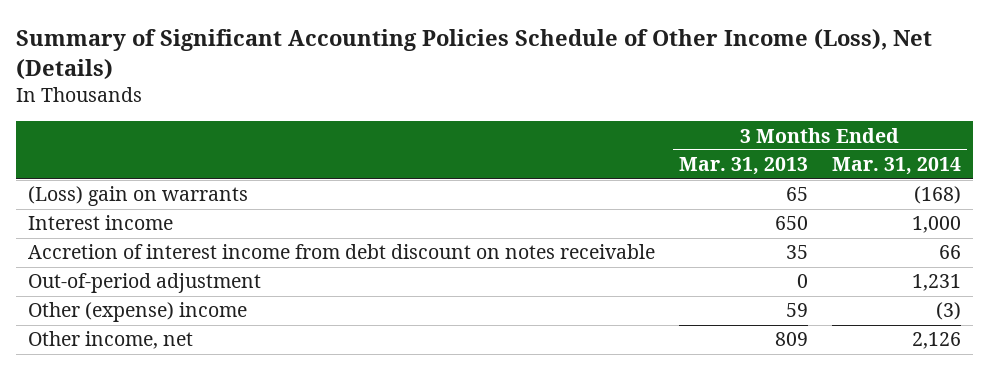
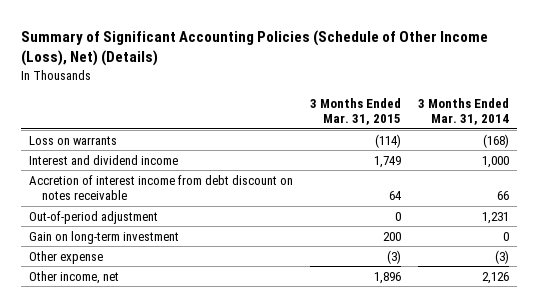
- Summary of Significant Accounting Policies Schedule of Other Income (Loss), Net (Details)
+ Summary of Significant Accounting Policies (Schedule of Other Income (Loss), Net) (Details)
- | 3 Months Ended Mar. 31, 2013 | 3 Months Ended Mar. 31, 2014
+ | 3 Months Ended Mar. 31, 2015 | 3 Months Ended Mar. 31, 2014
- (Loss) gain on warrants | 65 | (168)
- Interest income | 650 | 1,000
+ Loss on warrants | (114) | (168)
+ Interest and dividend income | 1,749 | 1,000
- Other (expense) income | 59 | (3)
+ Gain on long-term investment | 200 | 0
+ Other expense | (3) | (3)

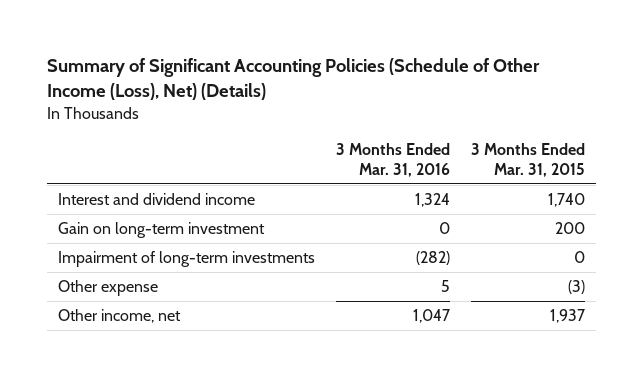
- | 3 Months Ended Mar. 31, 2015 | 3 Months Ended Mar. 31, 2014
+ | 3 Months Ended Mar. 31, 2016 | 3 Months Ended Mar. 31, 2015
- Loss on warrants | (114) | (168)
- Interest and dividend income | 1,749 | 1,000
- Accretion of interest income from debt discount on notes receivable | 64 | 66
- Out-of-period adjustment | 0 | 1,231
+ Interest and dividend income | 1,324 | 1,740
+ Impairment of long-term investments | (282) | 0
- Other income, net | 1,896 | 2,126
+ Other income, net | 1,047 | 1,937

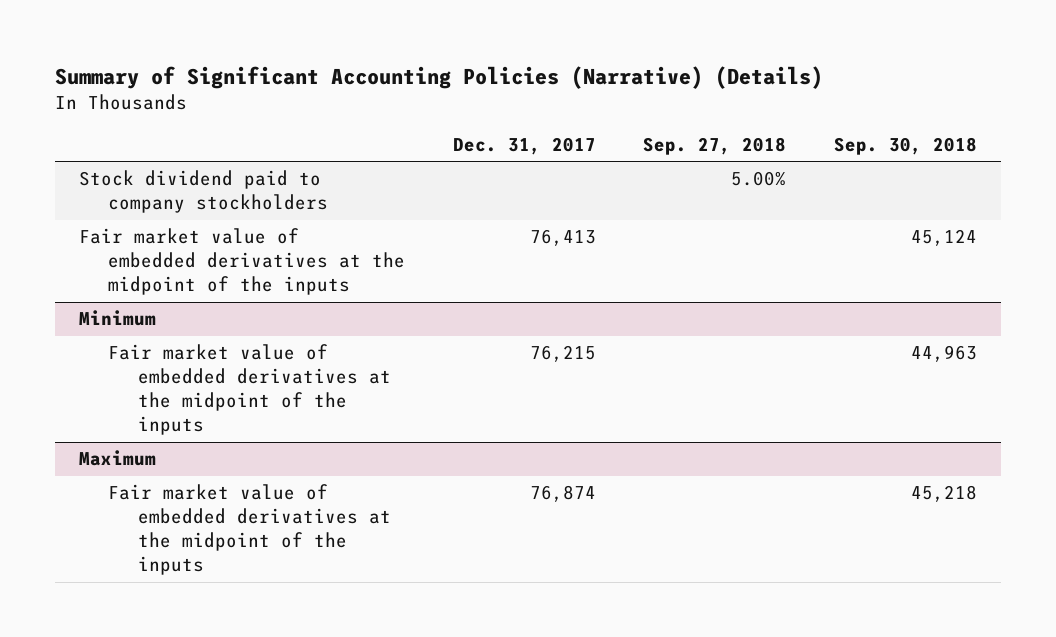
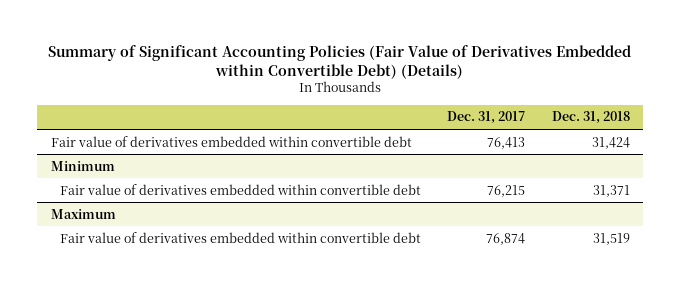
- Summary of Significant Accounting Policies (Narrative) (Details)
+ Summary of Significant Accounting Policies (Fair Value of Derivatives Embedded within Convertible Debt) (Details)
- | Dec. 31, 2017 | Sep. 27, 2018 | Sep. 30, 2018
+ | Dec. 31, 2017 | Dec. 31, 2018
- Stock dividend paid to company stockholders | | 5.00% |
- Fair market value of embedded derivatives at the midpoint of the inputs | 76,413 | | 45,124
+ Fair value of derivatives embedded within convertible debt | 76,413 | 31,424
@ Minimum
- Fair market value of embedded derivatives at the midpoint of the inputs | 76,215 | | 44,963
+ Fair value of derivatives embedded within convertible debt | 76,215 | 31,371
@ Maximum
- Fair market value of embedded derivatives at the midpoint of the inputs | 76,874 | | 45,218
+ Fair value of derivatives embedded within convertible debt | 76,874 | 31,519

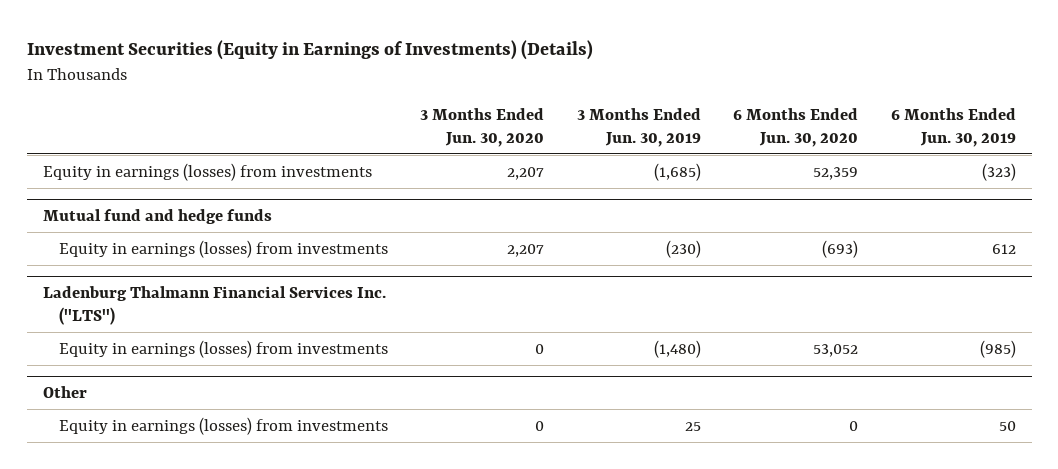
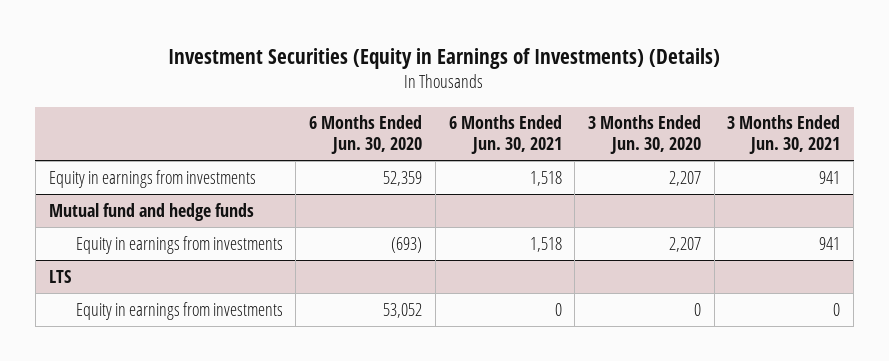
- | 3 Months Ended Jun. 30, 2020 | 3 Months Ended Jun. 30, 2019 | 6 Months Ended Jun. 30, 2020 | 6 Months Ended Jun. 30, 2019
+ | 6 Months Ended Jun. 30, 2020 | 6 Months Ended Jun. 30, 2021 | 3 Months Ended Jun. 30, 2020 | 3 Months Ended Jun. 30, 2021
- Equity in earnings (losses) from investments | 2,207 | (1,685) | 52,359 | (323)
+ Equity in earnings from investments | 52,359 | 1,518 | 2,207 | 941
@ Mutual fund and hedge funds
- Equity in earnings (losses) from investments | 2,207 | (230) | (693) | 612
- Ladenburg Thalmann Financial Services Inc. ("LTS")
- Equity in earnings (losses) from investments | 0 | (1,480) | 53,052 | (985)
- Other
- Equity in earnings (losses) from investments | 0 | 25 | 0 | 50
@ Mutual fund and hedge funds
+ Equity in earnings from investments | (693) | 1,518 | 2,207 | 941
+ LTS
+ Equity in earnings from investments | 53,052 | 0 | 0 | 0

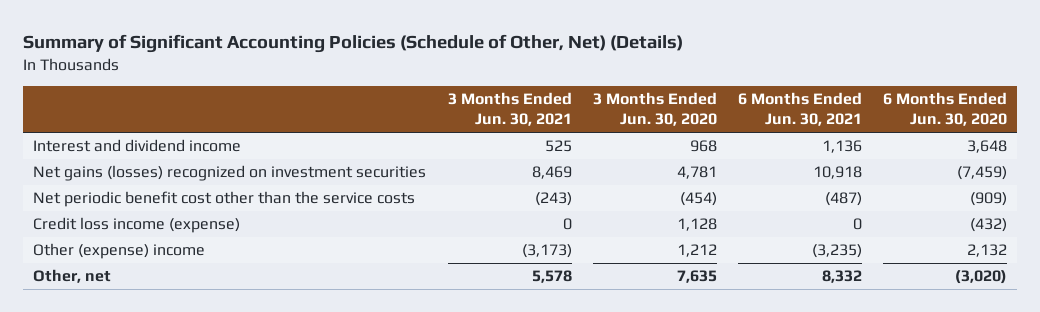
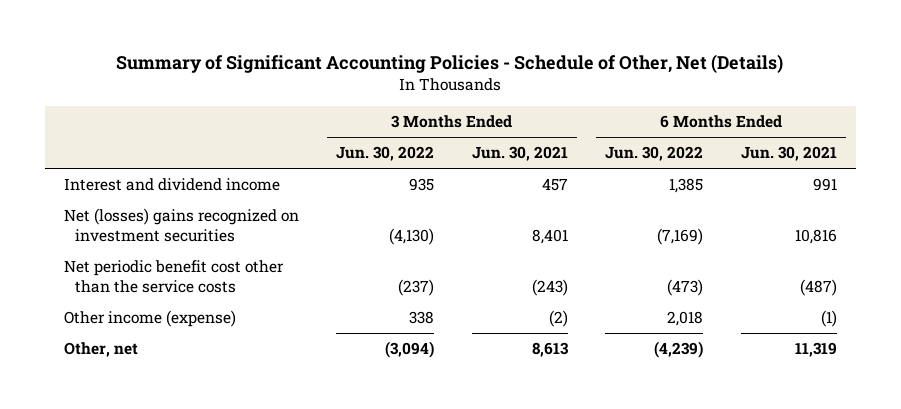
- Summary of Significant Accounting Policies (Schedule of Other, Net) (Details)
+ Summary of Significant Accounting Policies - Schedule of Other, Net (Details)
- | 3 Months Ended Jun. 30, 2021 | 3 Months Ended Jun. 30, 2020 | 6 Months Ended Jun. 30, 2021 | 6 Months Ended Jun. 30, 2020
+ | 3 Months Ended Jun. 30, 2022 | 3 Months Ended Jun. 30, 2021 | 6 Months Ended Jun. 30, 2022 | 6 Months Ended Jun. 30, 2021
- Interest and dividend income | 525 | 968 | 1,136 | 3,648
- Net gains (losses) recognized on investment securities | 8,469 | 4,781 | 10,918 | (7,459)
+ Interest and dividend income | 935 | 457 | 1,385 | 991
+ Net (losses) gains recognized on investment securities | (4,130) | 8,401 | (7,169) | 10,816
- Credit loss income (expense) | 0 | 1,128 | 0 | (432)
- Other (expense) income | (3,173) | 1,212 | (3,235) | 2,132
- Other, net | 5,578 | 7,635 | 8,332 | (3,020)
+ Other income (expense) | 338 | (2) | 2,018 | (1)
+ Other, net | (3,094) | 8,613 | (4,239) | 11,319

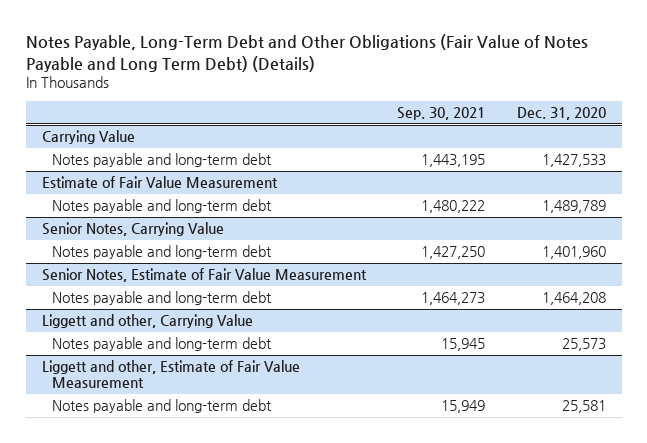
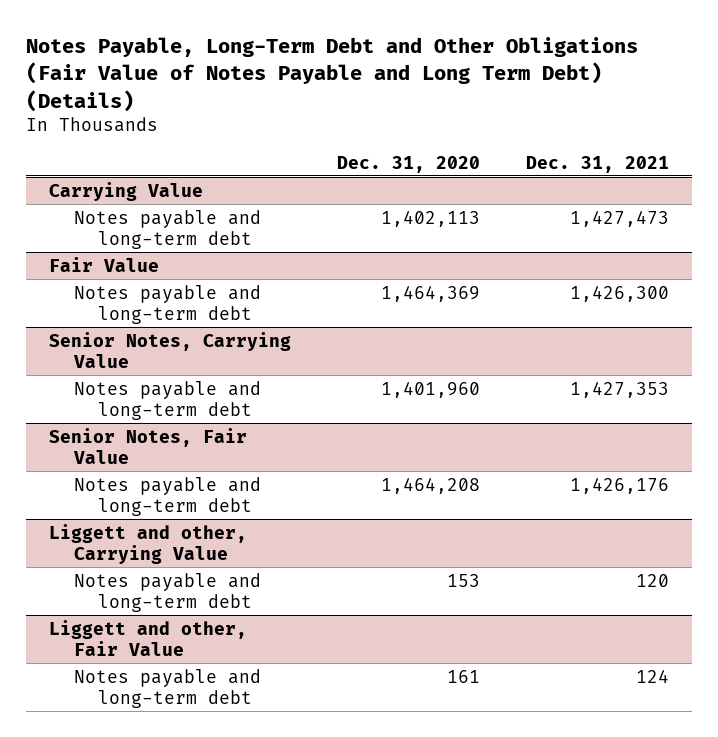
- | Sep. 30, 2021 | Dec. 31, 2020
+ | Dec. 31, 2020 | Dec. 31, 2021
@ Carrying Value
- Notes payable and long-term debt | 1,443,195 | 1,427,533
- Estimate of Fair Value Measurement
- Notes payable and long-term debt | 1,480,222 | 1,489,789
@ Carrying Value
+ Notes payable and long-term debt | 1,402,113 | 1,427,473
+ Fair Value
+ Notes payable and long-term debt | 1,464,369 | 1,426,300
- Senior Notes, Estimate of Fair Value Measurement
+ Senior Notes, Fair Value
@ Liggett and other, Carrying Value
- Notes payable and long-term debt | 15,945 | 25,573
- Liggett and other, Estimate of Fair Value Measurement
- Notes payable and long-term debt | 15,949 | 25,581
@ Liggett and other, Carrying Value
+ Notes payable and long-term debt | 153 | 120
+ Liggett and other, Fair Value
+ Notes payable and long-term debt | 161 | 124

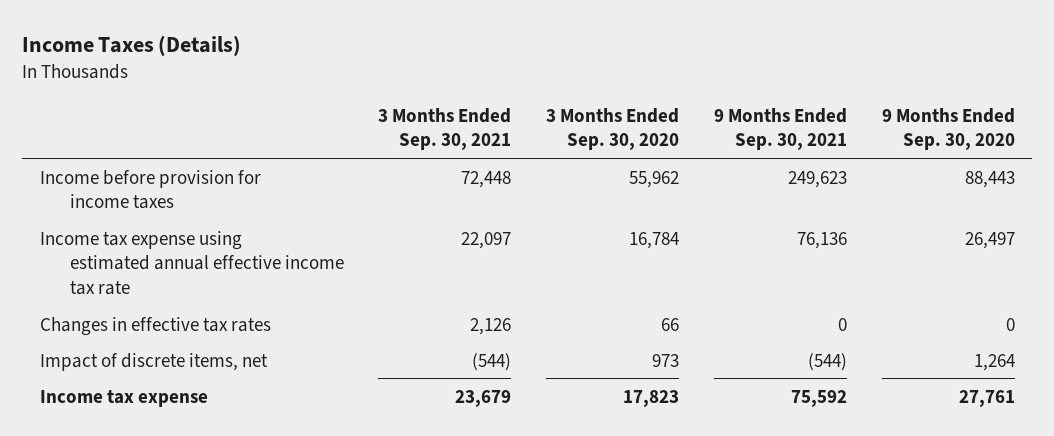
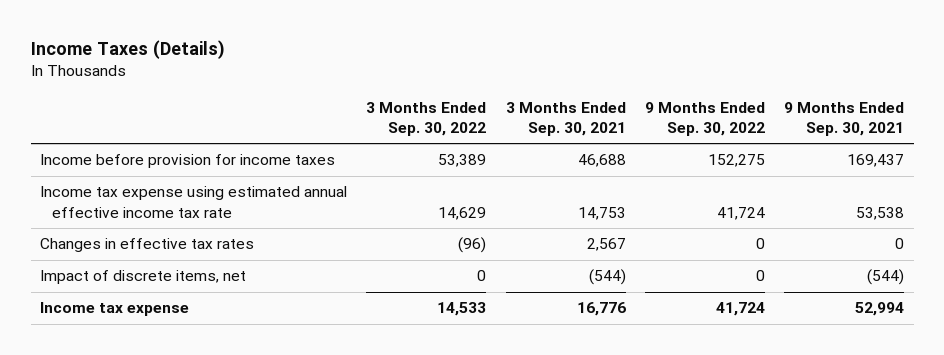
- | 3 Months Ended Sep. 30, 2021 | 3 Months Ended Sep. 30, 2020 | 9 Months Ended Sep. 30, 2021 | 9 Months Ended Sep. 30, 2020
+ | 3 Months Ended Sep. 30, 2022 | 3 Months Ended Sep. 30, 2021 | 9 Months Ended Sep. 30, 2022 | 9 Months Ended Sep. 30, 2021
- Income before provision for income taxes | 72,448 | 55,962 | 249,623 | 88,443
- Income tax expense using estimated annual effective income tax rate | 22,097 | 16,784 | 76,136 | 26,497
- Changes in effective tax rates | 2,126 | 66 | 0 | 0
+ Income before provision for income taxes | 53,389 | 46,688 | 152,275 | 169,437
+ Income tax expense using estimated annual effective income tax rate | 14,629 | 14,753 | 41,724 | 53,538
+ Changes in effective tax rates | (96) | 2,567 | 0 | 0
- Income tax expense | 23,679 | 17,823 | 75,592 | 27,761
+ Income tax expense | 14,533 | 16,776 | 41,724 | 52,994

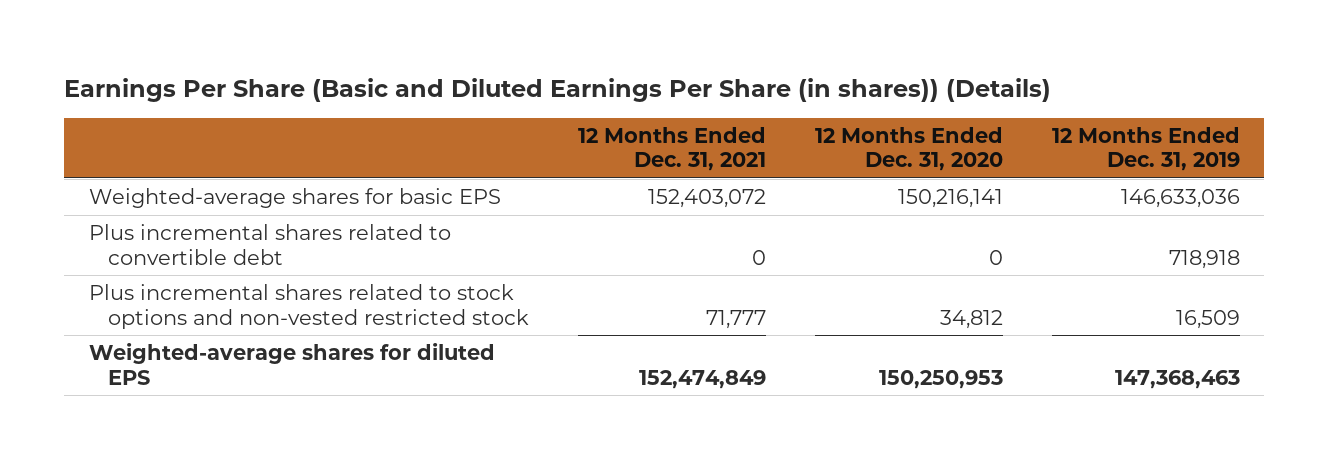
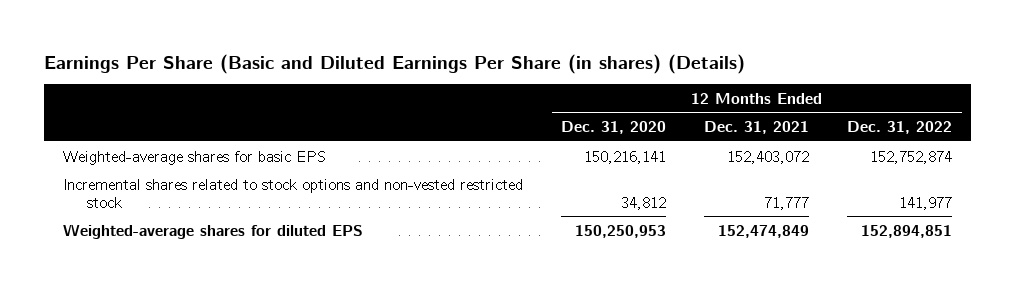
- Earnings Per Share (Basic and Diluted Earnings Per Share (in shares)) (Details)
+ Earnings Per Share (Basic and Diluted Earnings Per Share (in shares) (Details)
- | 12 Months Ended Dec. 31, 2021 | 12 Months Ended Dec. 31, 2020 | 12 Months Ended Dec. 31, 2019
+ | 12 Months Ended Dec. 31, 2020 | 12 Months Ended Dec. 31, 2021 | 12 Months Ended Dec. 31, 2022
- Plus incremental shares related to convertible debt | 0 | 0 | 718,918
- Plus incremental shares related to stock options and non-vested restricted stock | 71,777 | 34,812 | 16,509
+ Incremental shares related to stock options and non-vested restricted stock | 34,812 | 71,777 | 141,977

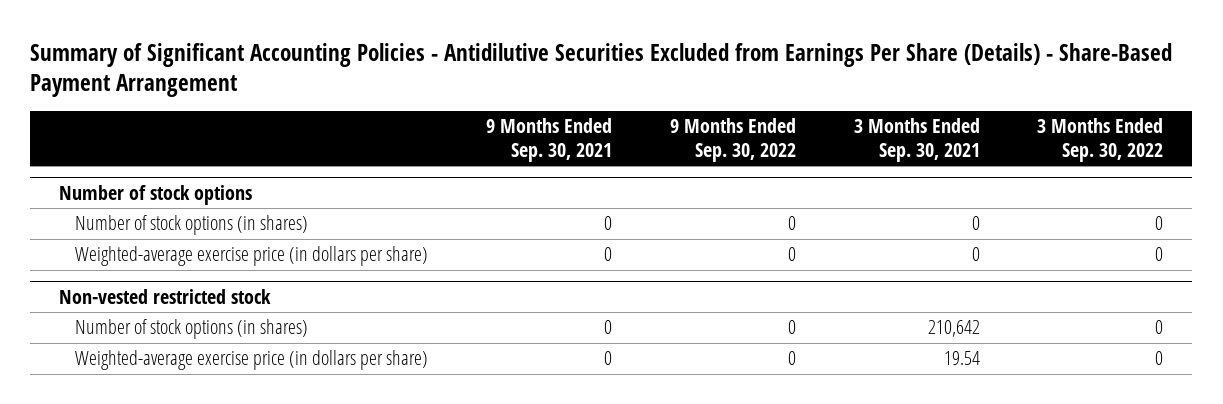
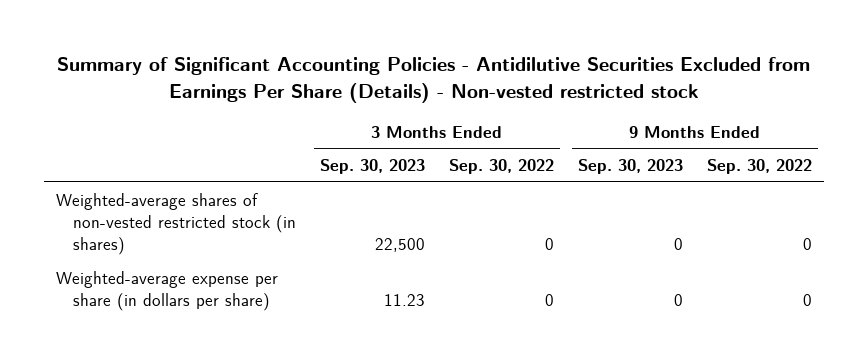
- Summary of Significant Accounting Policies - Antidilutive Securities Excluded from Earnings Per Share (Details) - Share-Based Payment Arrangement
+ Summary of Significant Accounting Policies - Antidilutive Securities Excluded from Earnings Per Share (Details) - Non-vested restricted stock
- | 9 Months Ended Sep. 30, 2021 | 9 Months Ended Sep. 30, 2022 | 3 Months Ended Sep. 30, 2021 | 3 Months Ended Sep. 30, 2022
+ | 3 Months Ended Sep. 30, 2023 | 3 Months Ended Sep. 30, 2022 | 9 Months Ended Sep. 30, 2023 | 9 Months Ended Sep. 30, 2022
- Number of stock options
- Number of stock options (in shares) | 0 | 0 | 0 | 0
- Weighted-average exercise price (in dollars per share) | 0 | 0 | 0 | 0
- Non-vested restricted stock
- Number of stock options (in shares) | 0 | 0 | 210,642 | 0
- Weighted-average exercise price (in dollars per share) | 0 | 0 | 19.54 | 0
+ Weighted-average shares of non-vested restricted stock (in shares) | 22,500 | 0 | 0 | 0
+ Weighted-average expense per share (in dollars per share) | 11.23 | 0 | 0 | 0

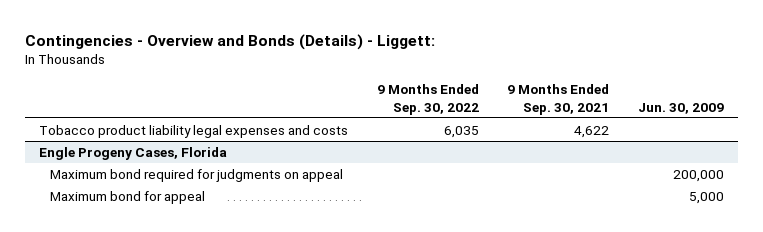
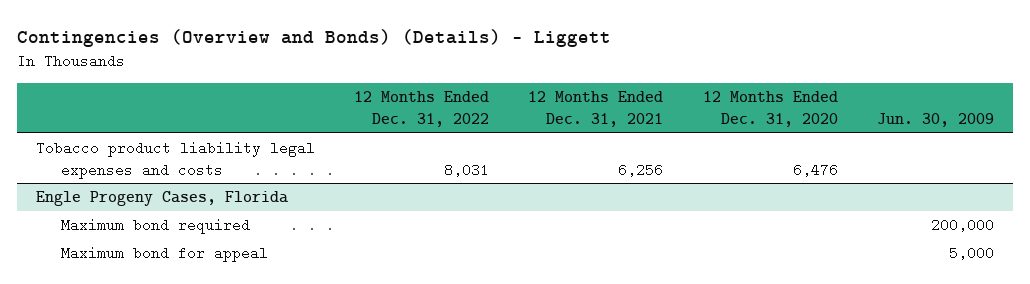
- Contingencies - Overview and Bonds (Details) - Liggett:
+ Contingencies (Overview and Bonds) (Details) - Liggett
- | 9 Months Ended Sep. 30, 2022 | 9 Months Ended Sep. 30, 2021 | Jun. 30, 2009
+ | 12 Months Ended Dec. 31, 2022 | 12 Months Ended Dec. 31, 2021 | 12 Months Ended Dec. 31, 2020 | Jun. 30, 2009
@ Engle Progeny Cases, Florida
- Maximum bond required for judgments on appeal | | | 200,000
+ Maximum bond required | | | | 200,000

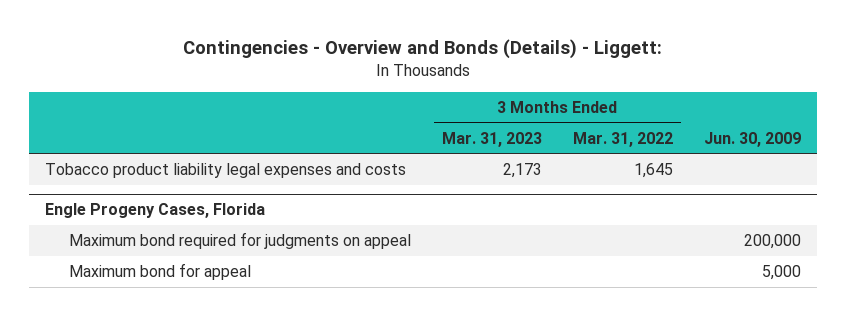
- Contingencies (Overview and Bonds) (Details) - Liggett
+ Contingencies - Overview and Bonds (Details) - Liggett:
- | 12 Months Ended Dec. 31, 2022 | 12 Months Ended Dec. 31, 2021 | 12 Months Ended Dec. 31, 2020 | Jun. 30, 2009
+ | 3 Months Ended Mar. 31, 2023 | 3 Months Ended Mar. 31, 2022 | Jun. 30, 2009
@ Engle Progeny Cases, Florida
- Maximum bond required | | | | 200,000
+ Maximum bond required for judgments on appeal | | | 200,000

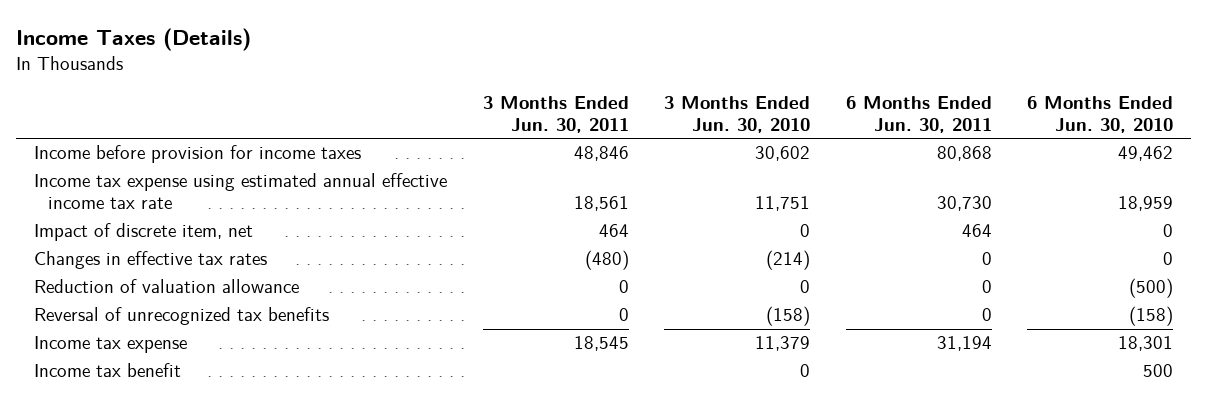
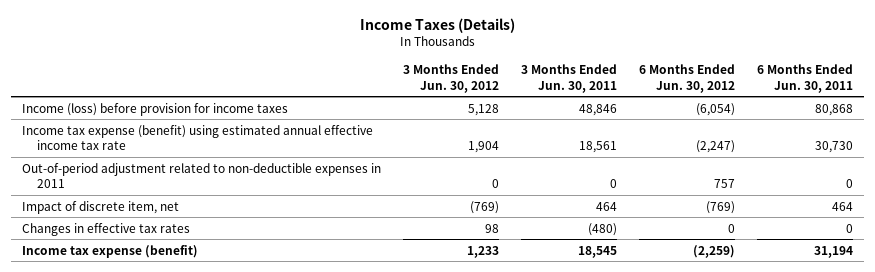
- | 3 Months Ended Jun. 30, 2011 | 3 Months Ended Jun. 30, 2010 | 6 Months Ended Jun. 30, 2011 | 6 Months Ended Jun. 30, 2010
+ | 3 Months Ended Jun. 30, 2012 | 3 Months Ended Jun. 30, 2011 | 6 Months Ended Jun. 30, 2012 | 6 Months Ended Jun. 30, 2011
- Income before provision for income taxes | 48,846 | 30,602 | 80,868 | 49,462
- Income tax expense using estimated annual effective income tax rate | 18,561 | 11,751 | 30,730 | 18,959
+ Income (loss) before provision for income taxes | 5,128 | 48,846 | (6,054) | 80,868
+ Income tax expense (benefit) using estimated annual effective income tax rate | 1,904 | 18,561 | (2,247) | 30,730
+ Out-of-period adjustment related to non-deductible expenses in 2011 | 0 | 0 | 757 | 0
- Reduction of valuation allowance | 0 | 0 | 0 | (500)
- Reversal of unrecognized tax benefits | 0 | (158) | 0 | (158)
- Income tax expense | 18,545 | 11,379 | 31,194 | 18,301
- Income tax benefit | | 0 | | 500
+ Income tax expense (benefit) | 1,233 | 18,545 | (2,259) | 31,194

